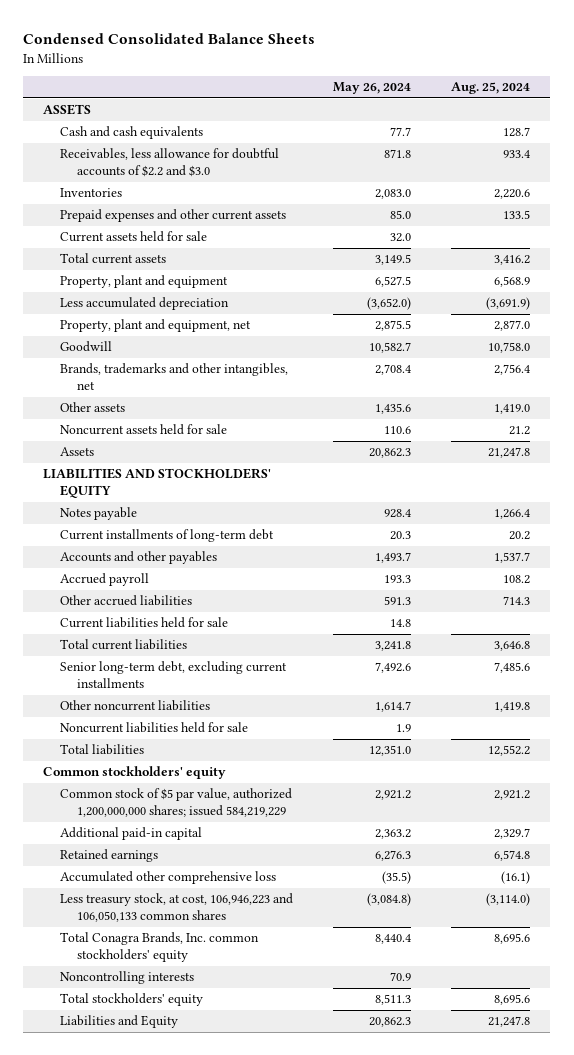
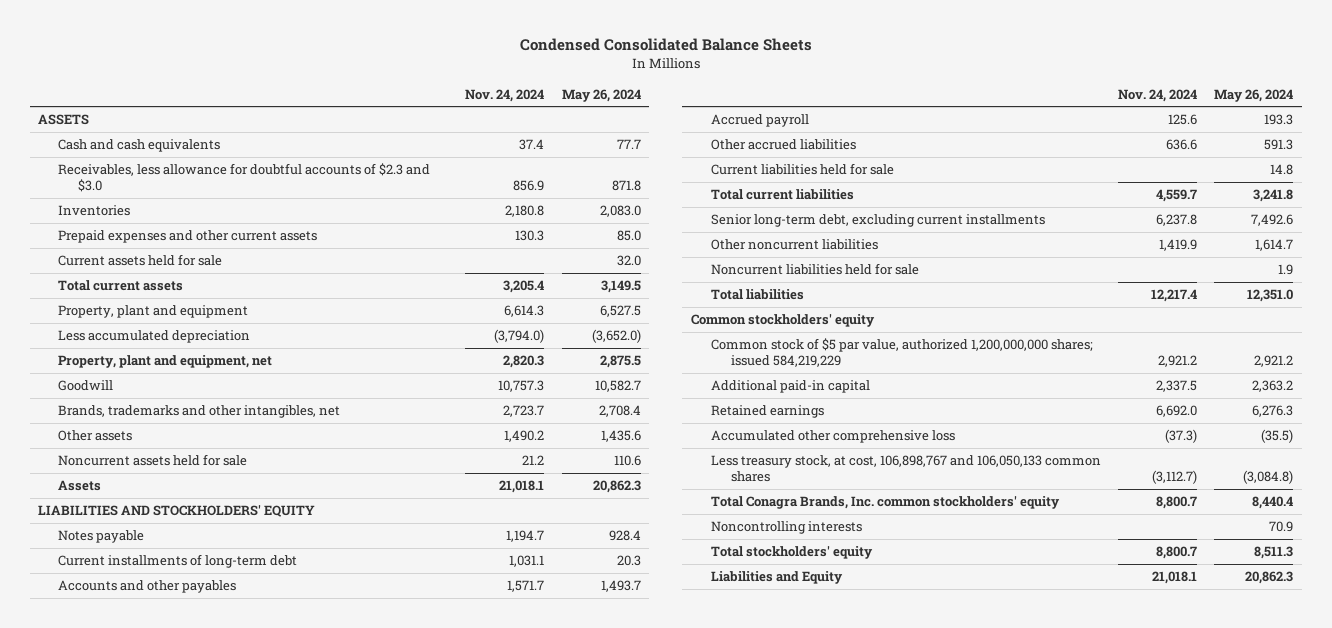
- | May 26, 2024 | Aug. 25, 2024
+ | Nov. 24, 2024 | May 26, 2024
- Receivables, less allowance for doubtful accounts of $2.2 and $3.0 | 871.8 | 933.4
+ Receivables, less allowance for doubtful accounts of $2.3 and $3.0 | 856.9 | 871.8
- Less treasury stock, at cost, 106,946,223 and 106,050,133 common shares | (3,084.8) | (3,114.0)
+ Less treasury stock, at cost, 106,898,767 and 106,050,133 common shares | (3,112.7) | (3,084.8)

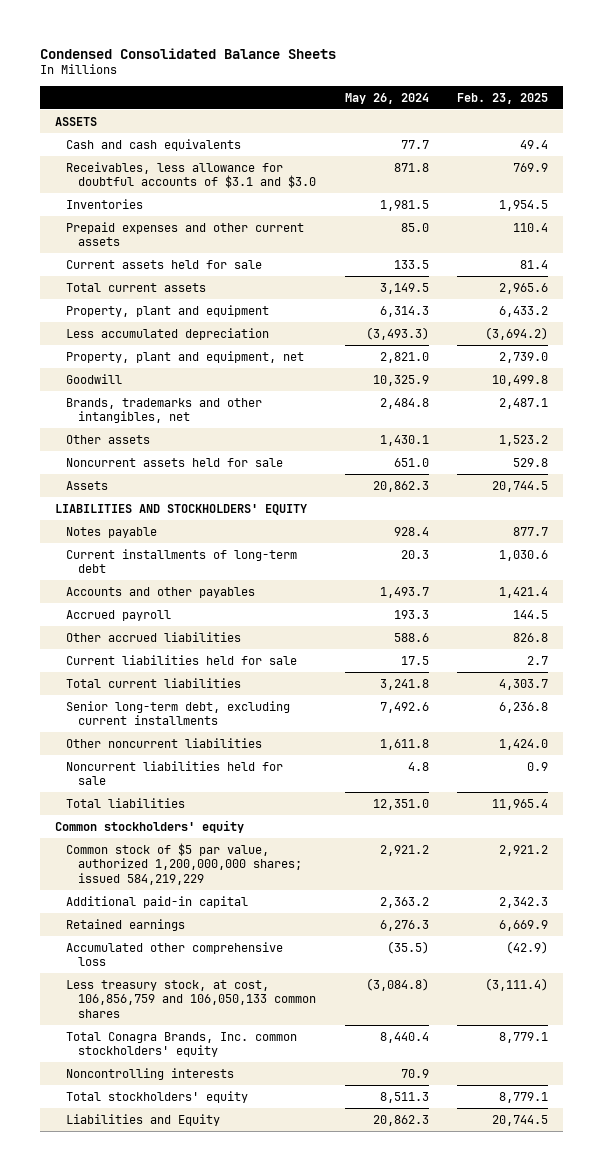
- | Nov. 24, 2024 | May 26, 2024
+ | May 26, 2024 | Feb. 23, 2025
- Receivables, less allowance for doubtful accounts of $2.3 and $3.0 | 856.9 | 871.8
- Inventories | 2,180.8 | 2,083.0
+ Receivables, less allowance for doubtful accounts of $3.1 and $3.0 | 871.8 | 769.9
+ Inventories | 1,981.5 | 1,954.5
- Current assets held for sale | | 32.0
+ Current assets held for sale | 133.5 | 81.4
- Property, plant and equipment | 6,614.3 | 6,527.5
- Less accumulated depreciation | (3,794.0) | (3,652.0)
- Property, plant and equipment, net | 2,820.3 | 2,875.5
- Goodwill | 10,757.3 | 10,582.7
- Brands, trademarks and other intangibles, net | 2,723.7 | 2,708.4
- Other assets | 1,490.2 | 1,435.6
- Noncurrent assets held for sale | 21.2 | 110.6
+ Property, plant and equipment | 6,314.3 | 6,433.2
+ Less accumulated depreciation | (3,493.3) | (3,694.2)
+ Property, plant and equipment, net | 2,821.0 | 2,739.0
+ Goodwill | 10,325.9 | 10,499.8
+ Brands, trademarks and other intangibles, net | 2,484.8 | 2,487.1
+ Other assets | 1,430.1 | 1,523.2
+ Noncurrent assets held for sale | 651.0 | 529.8
- Other accrued liabilities | 636.6 | 591.3
- Current liabilities held for sale | | 14.8
+ Other accrued liabilities | 588.6 | 826.8
+ Current liabilities held for sale | 17.5 | 2.7
- Other noncurrent liabilities | 1,419.9 | 1,614.7
- Noncurrent liabilities held for sale | | 1.9
+ Other noncurrent liabilities | 1,611.8 | 1,424.0
+ Noncurrent liabilities held for sale | 4.8 | 0.9
- Less treasury stock, at cost, 106,898,767 and 106,050,133 common shares | (3,112.7) | (3,084.8)
+ Less treasury stock, at cost, 106,856,759 and 106,050,133 common shares | (3,084.8) | (3,111.4)

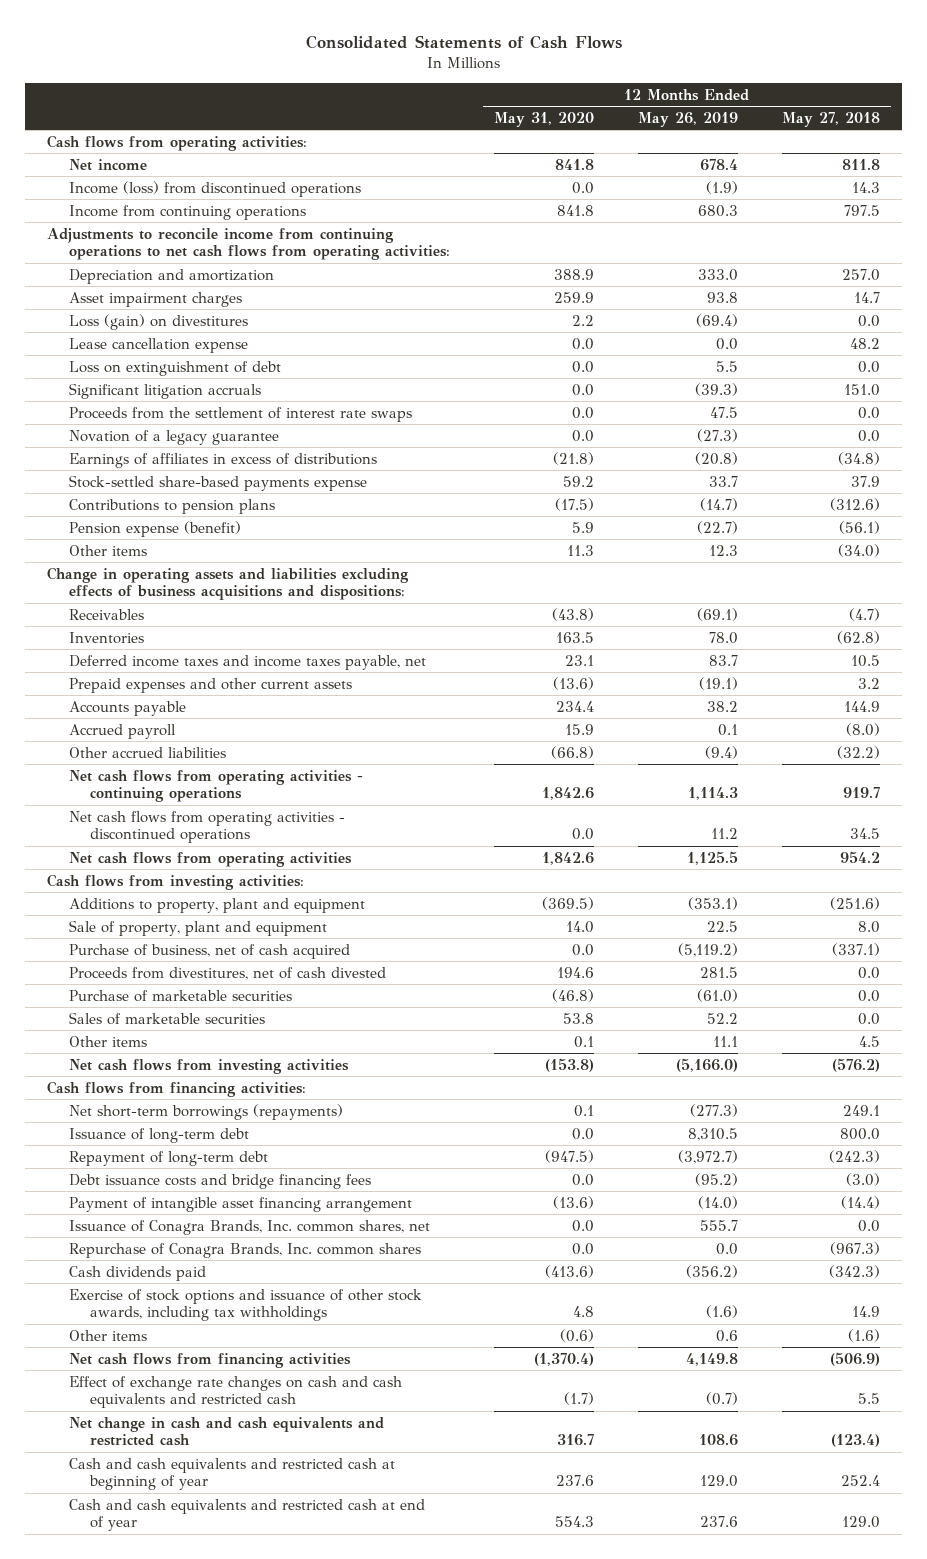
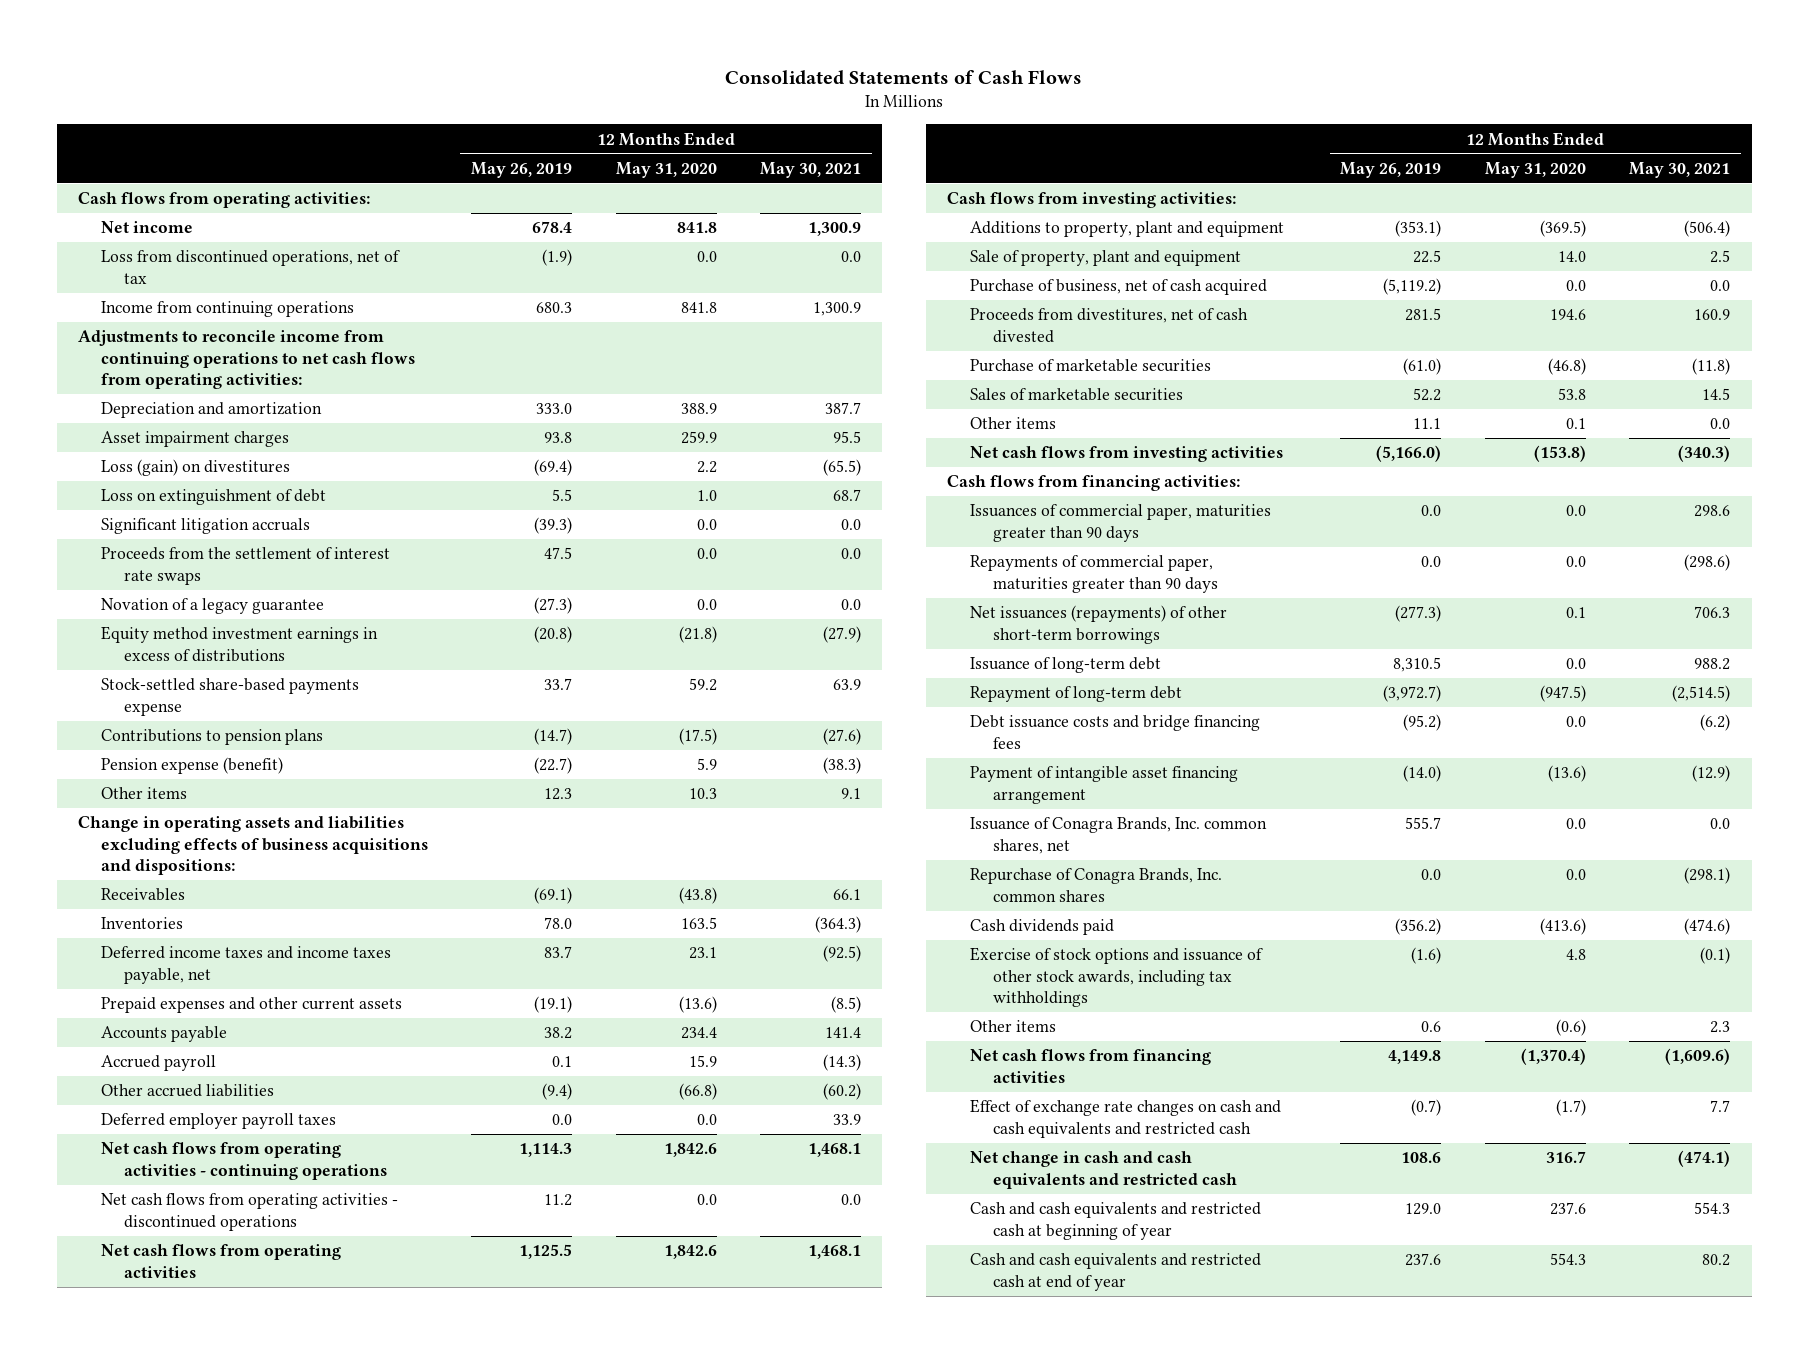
- | 12 Months Ended May 31, 2020 | 12 Months Ended May 26, 2019 | 12 Months Ended May 27, 2018
+ | 12 Months Ended May 26, 2019 | 12 Months Ended May 31, 2020 | 12 Months Ended May 30, 2021
- Income (loss) from discontinued operations | 0.0 | (1.9) | 14.3
+ Loss from discontinued operations, net of tax | (1.9) | 0.0 | 0.0
- Lease cancellation expense | 0.0 | 0.0 | 48.2
- Loss on extinguishment of debt | 0.0 | 5.5 | 0.0
+ Loss on extinguishment of debt | 5.5 | 1.0 | 68.7
- Earnings of affiliates in excess of distributions | (21.8) | (20.8) | (34.8)
+ Equity method investment earnings in excess of distributions | (20.8) | (21.8) | (27.9)
- Other items | 11.3 | 12.3 | (34.0)
+ Other items | 12.3 | 10.3 | 9.1
+ Deferred employer payroll taxes | 0.0 | 0.0 | 33.9
- Net short-term borrowings (repayments) | 0.1 | (277.3) | 249.1
+ Issuances of commercial paper, maturities greater than 90 days | 0.0 | 0.0 | 298.6
+ Repayments of commercial paper, maturities greater than 90 days | 0.0 | 0.0 | (298.6)
+ Net issuances (repayments) of other short-term borrowings | (277.3) | 0.1 | 706.3

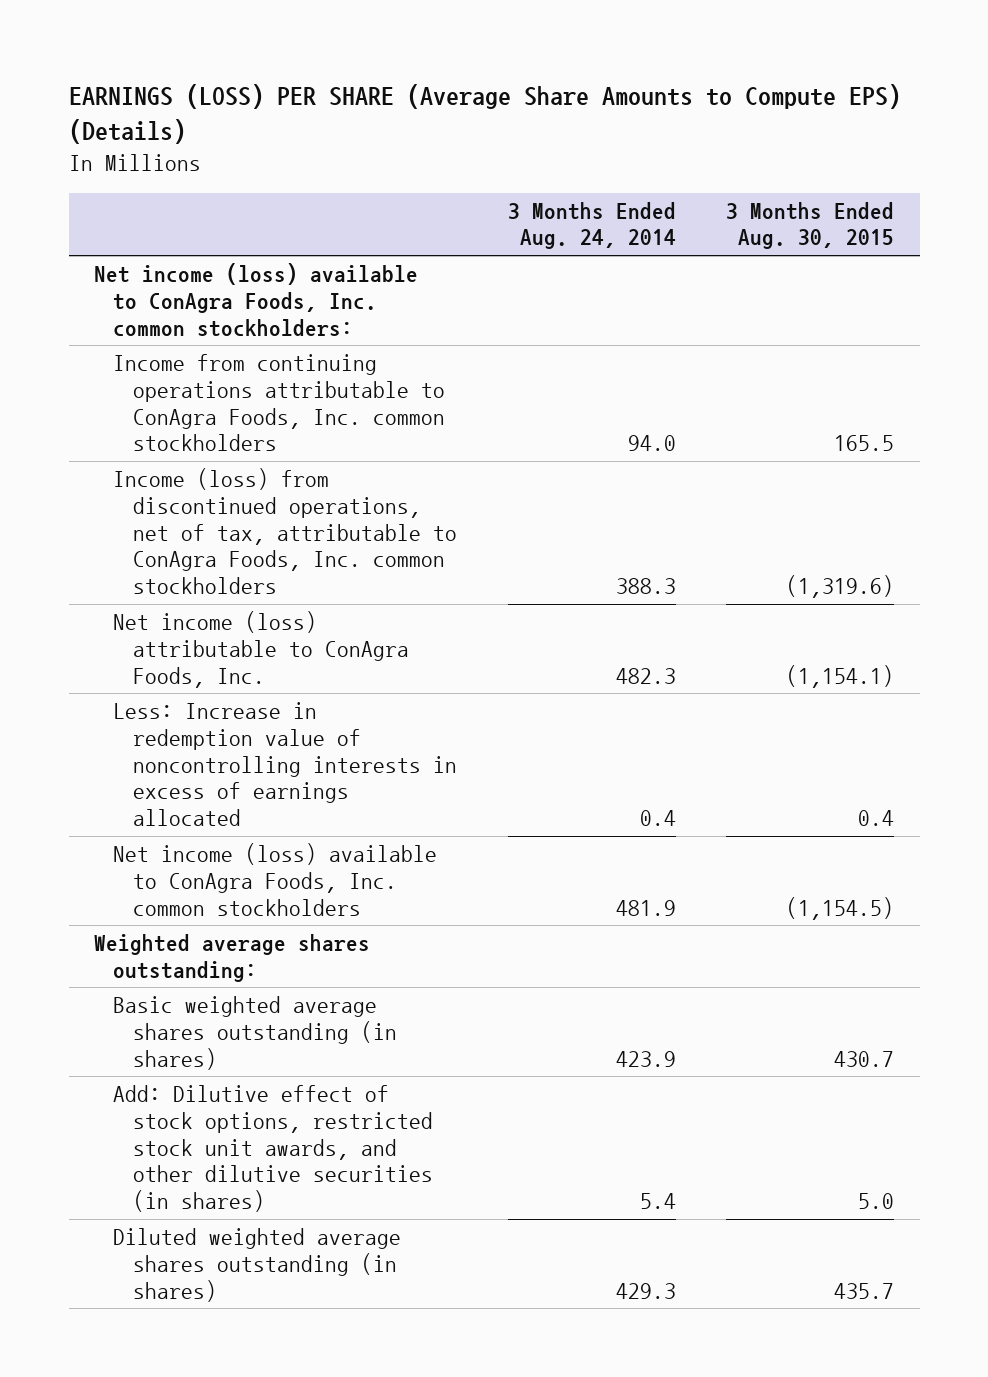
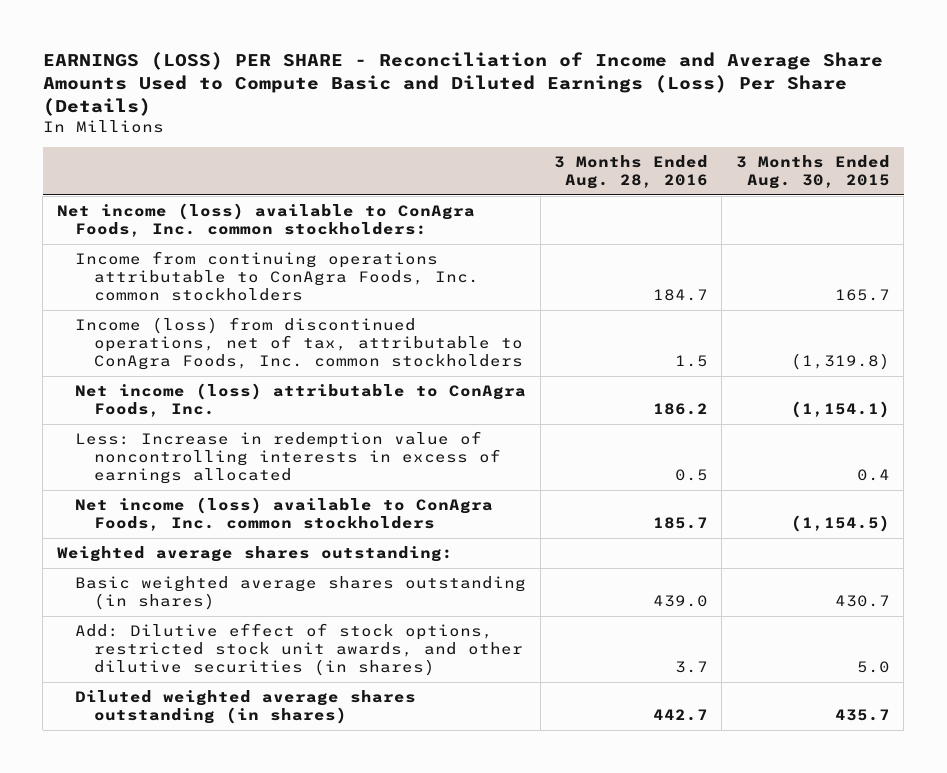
- EARNINGS (LOSS) PER SHARE (Average Share Amounts to Compute EPS) (Details)
+ EARNINGS (LOSS) PER SHARE - Reconciliation of Income and Average Share Amounts Used to Compute Basic and Diluted Earnings (Loss) Per Share (Details)
- | 3 Months Ended Aug. 24, 2014 | 3 Months Ended Aug. 30, 2015
+ | 3 Months Ended Aug. 28, 2016 | 3 Months Ended Aug. 30, 2015
- Income from continuing operations attributable to ConAgra Foods, Inc. common stockholders | 94.0 | 165.5
- Income (loss) from discontinued operations, net of tax, attributable to ConAgra Foods, Inc. common stockholders | 388.3 | (1,319.6)
+ Income from continuing operations attributable to ConAgra Foods, Inc. common stockholders | 184.7 | 165.7
+ Income (loss) from discontinued operations, net of tax, attributable to ConAgra Foods, Inc. common stockholders | 1.5 | (1,319.8)

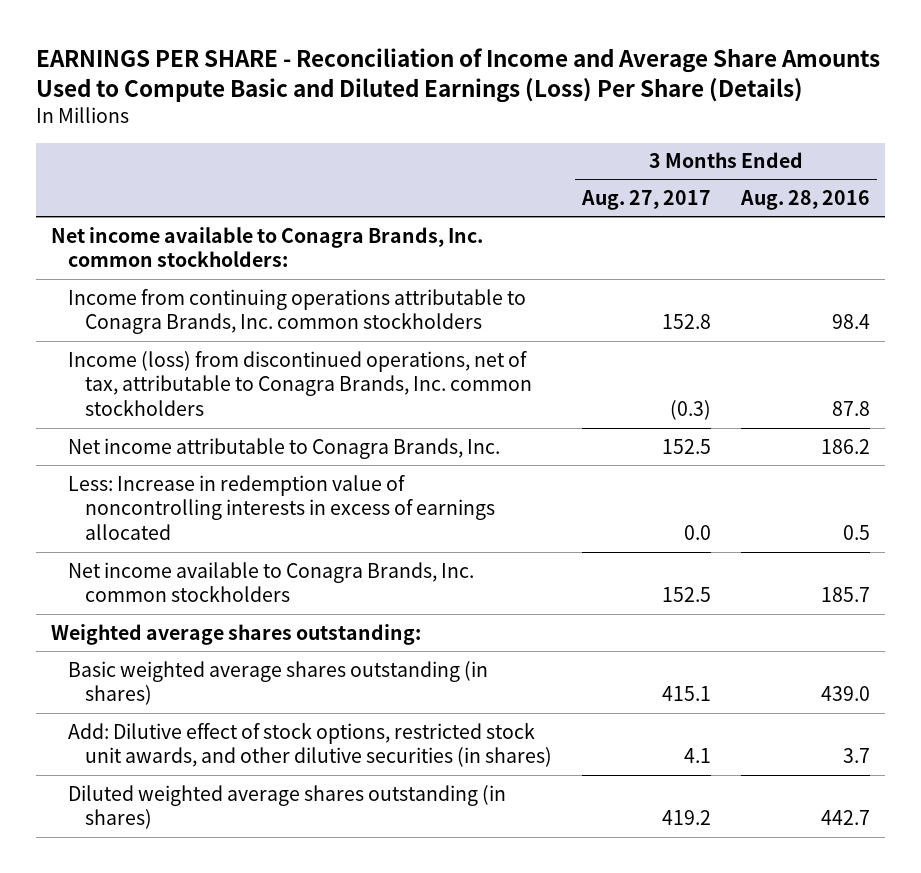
- EARNINGS (LOSS) PER SHARE - Reconciliation of Income and Average Share Amounts Used to Compute Basic and Diluted Earnings (Loss) Per Share (Details)
+ EARNINGS PER SHARE - Reconciliation of Income and Average Share Amounts Used to Compute Basic and Diluted Earnings (Loss) Per Share (Details)
- | 3 Months Ended Aug. 28, 2016 | 3 Months Ended Aug. 30, 2015
+ | 3 Months Ended Aug. 27, 2017 | 3 Months Ended Aug. 28, 2016
- Net income (loss) available to ConAgra Foods, Inc. common stockholders:
- Income from continuing operations attributable to ConAgra Foods, Inc. common stockholders | 184.7 | 165.7
- Income (loss) from discontinued operations, net of tax, attributable to ConAgra Foods, Inc. common stockholders | 1.5 | (1,319.8)
- Net income (loss) attributable to ConAgra Foods, Inc. | 186.2 | (1,154.1)
+ Net income available to Conagra Brands, Inc. common stockholders:
+ Income from continuing operations attributable to Conagra Brands, Inc. common stockholders | 152.8 | 98.4
+ Income (loss) from discontinued operations, net of tax, attributable to Conagra Brands, Inc. common stockholders | (0.3) | 87.8
+ Net income attributable to Conagra Brands, Inc. | 152.5 | 186.2
- Net income (loss) available to ConAgra Foods, Inc. common stockholders | 185.7 | (1,154.5)
+ Net income available to Conagra Brands, Inc. common stockholders | 152.5 | 185.7

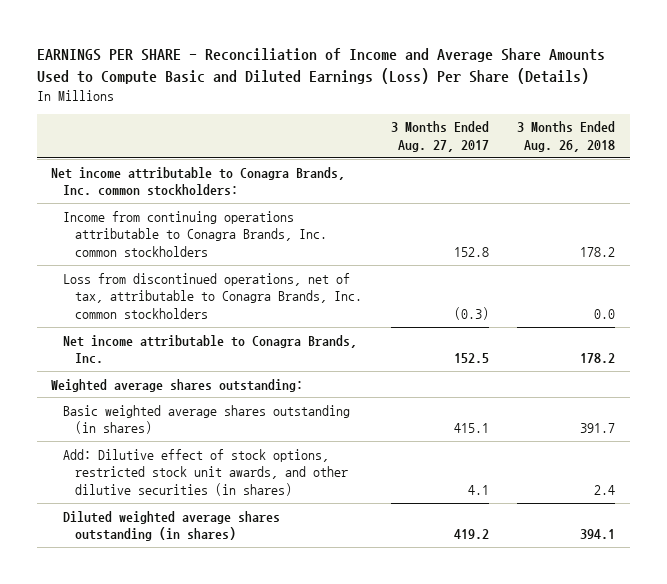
- | 3 Months Ended Aug. 27, 2017 | 3 Months Ended Aug. 28, 2016
+ | 3 Months Ended Aug. 27, 2017 | 3 Months Ended Aug. 26, 2018
- Net income available to Conagra Brands, Inc. common stockholders:
+ Net income attributable to Conagra Brands, Inc. common stockholders:
- Income (loss) from discontinued operations, net of tax, attributable to Conagra Brands, Inc. common stockholders | (0.3) | 87.8
+ Loss from discontinued operations, net of tax, attributable to Conagra Brands, Inc. common stockholders | (0.3) | 0.0
- Less: Increase in redemption value of noncontrolling interests in excess of earnings allocated | 0.0 | 0.5
- Net income available to Conagra Brands, Inc. common stockholders | 152.5 | 185.7

